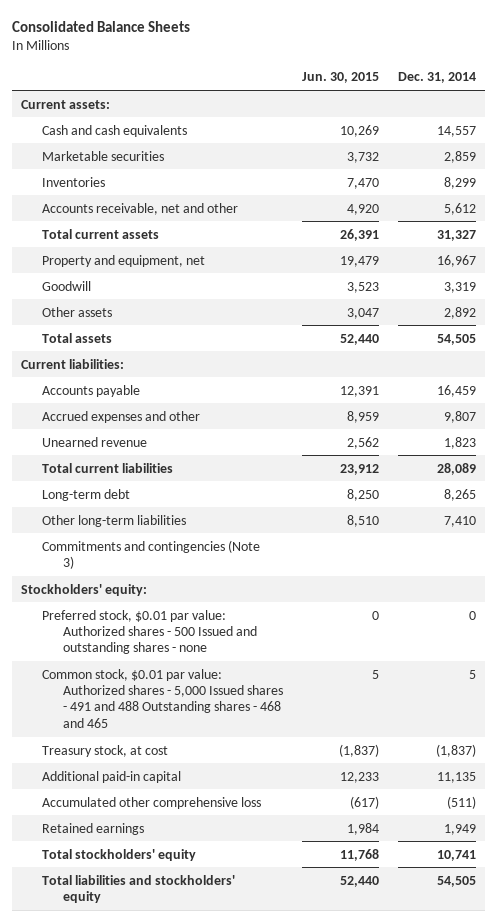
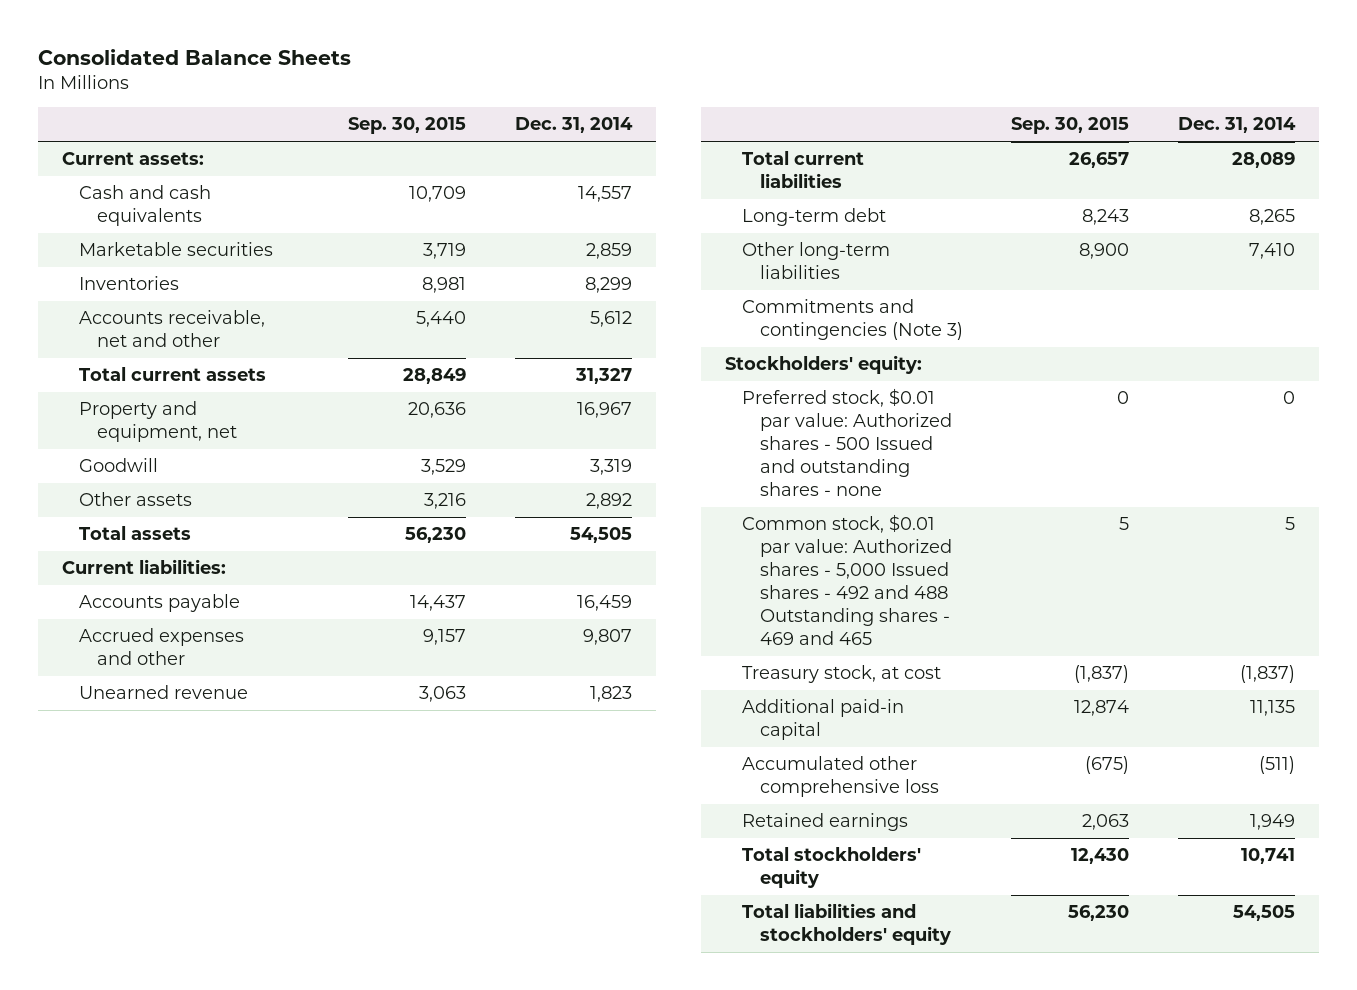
- | Jun. 30, 2015 | Dec. 31, 2014
+ | Sep. 30, 2015 | Dec. 31, 2014
- Common stock, $0.01 par value: Authorized shares - 5,000 Issued shares - 491 and 488 Outstanding shares - 468 and 465 | 5 | 5
+ Common stock, $0.01 par value: Authorized shares - 5,000 Issued shares - 492 and 488 Outstanding shares - 469 and 465 | 5 | 5

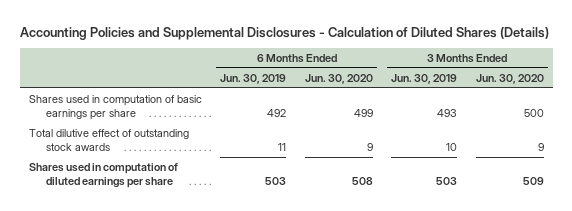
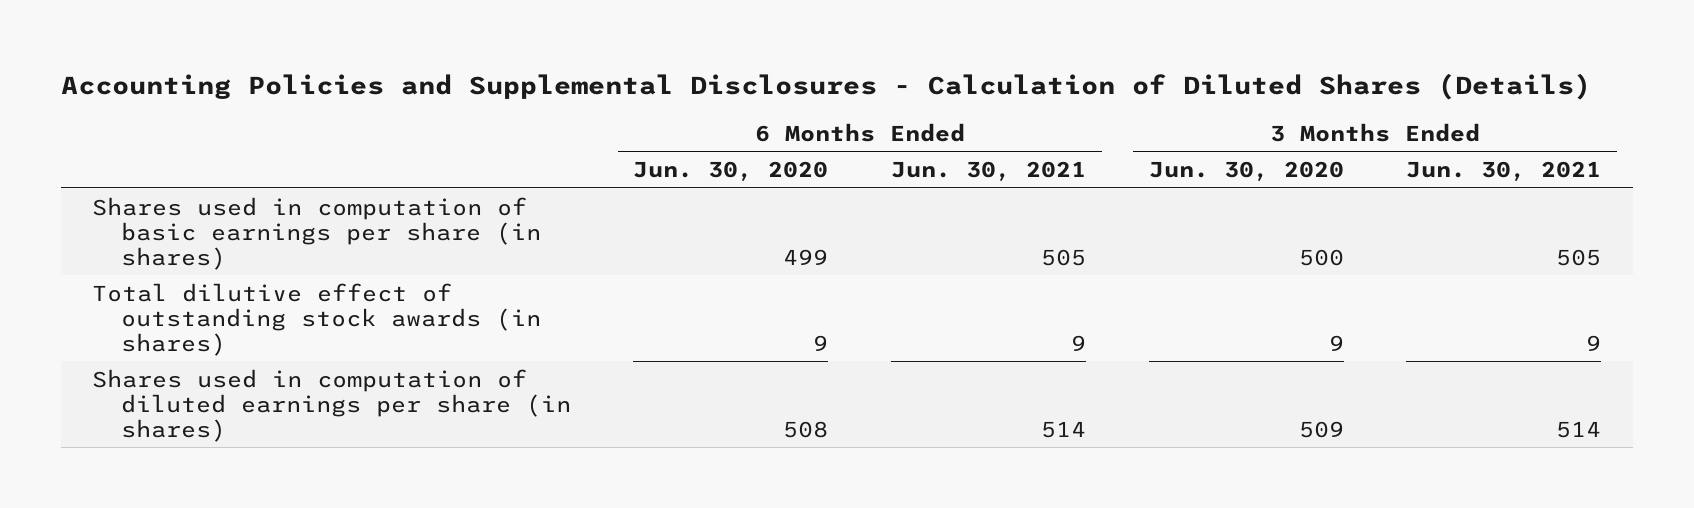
- | 6 Months Ended Jun. 30, 2019 | 6 Months Ended Jun. 30, 2020 | 3 Months Ended Jun. 30, 2019 | 3 Months Ended Jun. 30, 2020
+ | 6 Months Ended Jun. 30, 2020 | 6 Months Ended Jun. 30, 2021 | 3 Months Ended Jun. 30, 2020 | 3 Months Ended Jun. 30, 2021
- Shares used in computation of basic earnings per share | 492 | 499 | 493 | 500
- Total dilutive effect of outstanding stock awards | 11 | 9 | 10 | 9
- Shares used in computation of diluted earnings per share | 503 | 508 | 503 | 509
+ Shares used in computation of basic earnings per share (in shares) | 499 | 505 | 500 | 505
+ Total dilutive effect of outstanding stock awards (in shares) | 9 | 9 | 9 | 9
+ Shares used in computation of diluted earnings per share (in shares) | 508 | 514 | 509 | 514

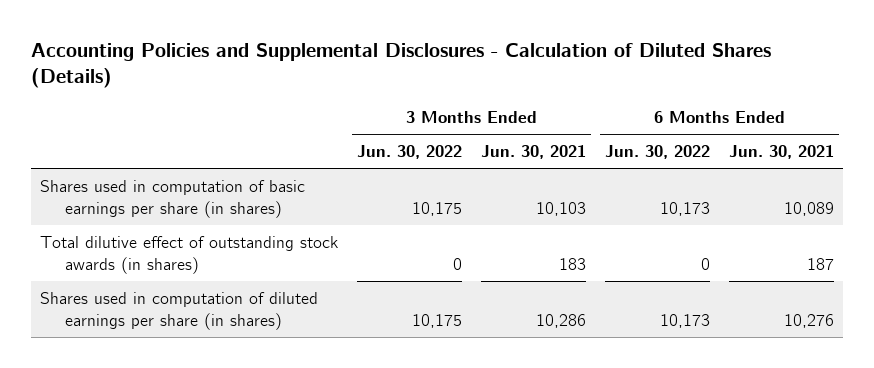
- | 6 Months Ended Jun. 30, 2020 | 6 Months Ended Jun. 30, 2021 | 3 Months Ended Jun. 30, 2020 | 3 Months Ended Jun. 30, 2021
+ | 3 Months Ended Jun. 30, 2022 | 3 Months Ended Jun. 30, 2021 | 6 Months Ended Jun. 30, 2022 | 6 Months Ended Jun. 30, 2021
- Shares used in computation of basic earnings per share (in shares) | 499 | 505 | 500 | 505
- Total dilutive effect of outstanding stock awards (in shares) | 9 | 9 | 9 | 9
- Shares used in computation of diluted earnings per share (in shares) | 508 | 514 | 509 | 514
+ Shares used in computation of basic earnings per share (in shares) | 10,175 | 10,103 | 10,173 | 10,089
+ Total dilutive effect of outstanding stock awards (in shares) | 0 | 183 | 0 | 187
+ Shares used in computation of diluted earnings per share (in shares) | 10,175 | 10,286 | 10,173 | 10,276

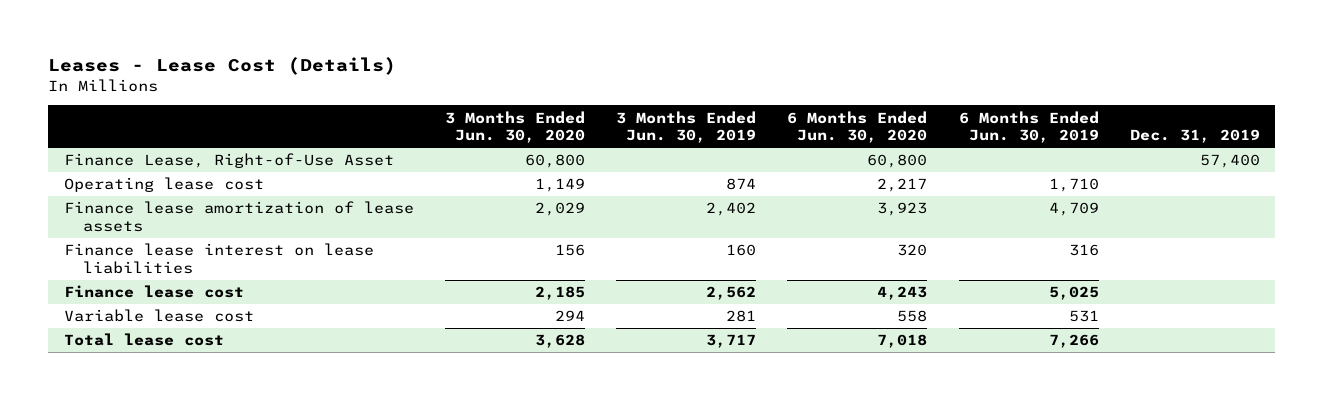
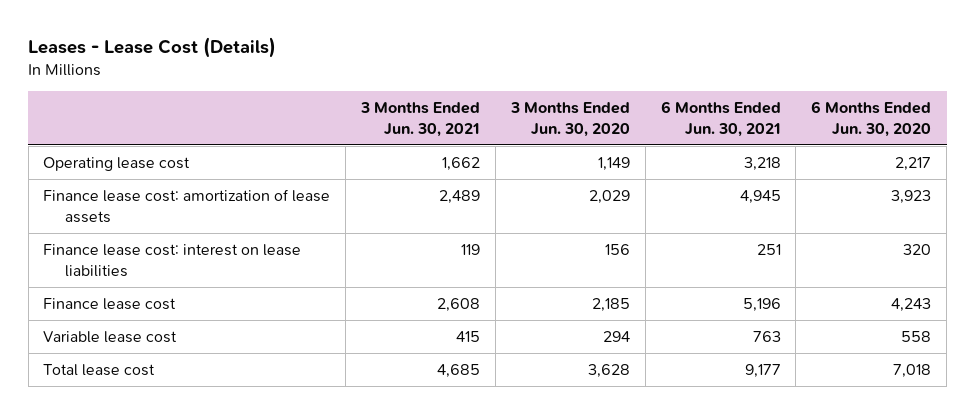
- | 3 Months Ended Jun. 30, 2020 | 3 Months Ended Jun. 30, 2019 | 6 Months Ended Jun. 30, 2020 | 6 Months Ended Jun. 30, 2019 | Dec. 31, 2019
+ | 3 Months Ended Jun. 30, 2021 | 3 Months Ended Jun. 30, 2020 | 6 Months Ended Jun. 30, 2021 | 6 Months Ended Jun. 30, 2020
- Finance Lease, Right-of-Use Asset | 60,800 | | 60,800 | | 57,400
- Finance lease amortization of lease assets | 2,029 | 2,402 | 3,923 | 4,709 |
- Finance lease interest on lease liabilities | 156 | 160 | 320 | 316 |
+ Finance lease cost: amortization of lease assets | 2,489 | 2,029 | 4,945 | 3,923
+ Finance lease cost: interest on lease liabilities | 119 | 156 | 251 | 320

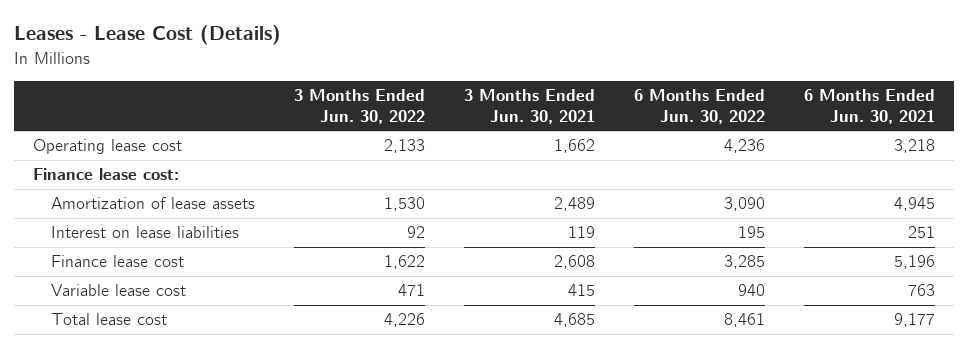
- | 3 Months Ended Jun. 30, 2021 | 3 Months Ended Jun. 30, 2020 | 6 Months Ended Jun. 30, 2021 | 6 Months Ended Jun. 30, 2020
+ | 3 Months Ended Jun. 30, 2022 | 3 Months Ended Jun. 30, 2021 | 6 Months Ended Jun. 30, 2022 | 6 Months Ended Jun. 30, 2021
- Finance lease cost: amortization of lease assets | 2,489 | 2,029 | 4,945 | 3,923
- Finance lease cost: interest on lease liabilities | 119 | 156 | 251 | 320
+ Finance lease cost:
+ Amortization of lease assets | 1,530 | 2,489 | 3,090 | 4,945
+ Interest on lease liabilities | 92 | 119 | 195 | 251

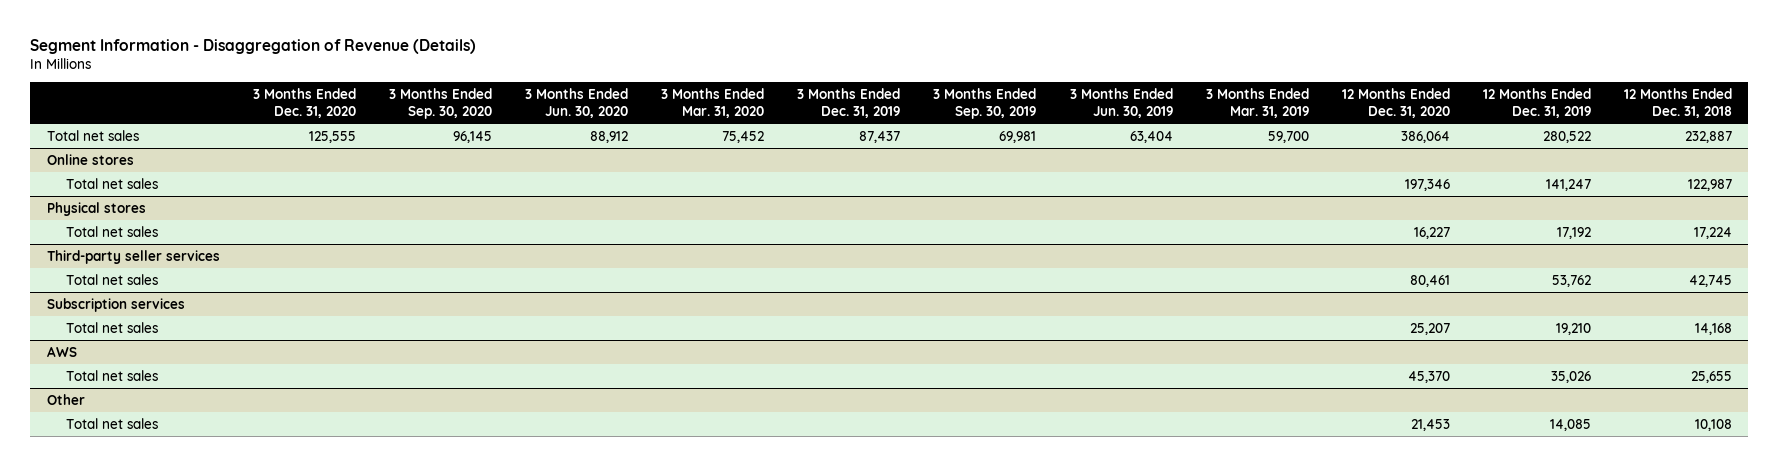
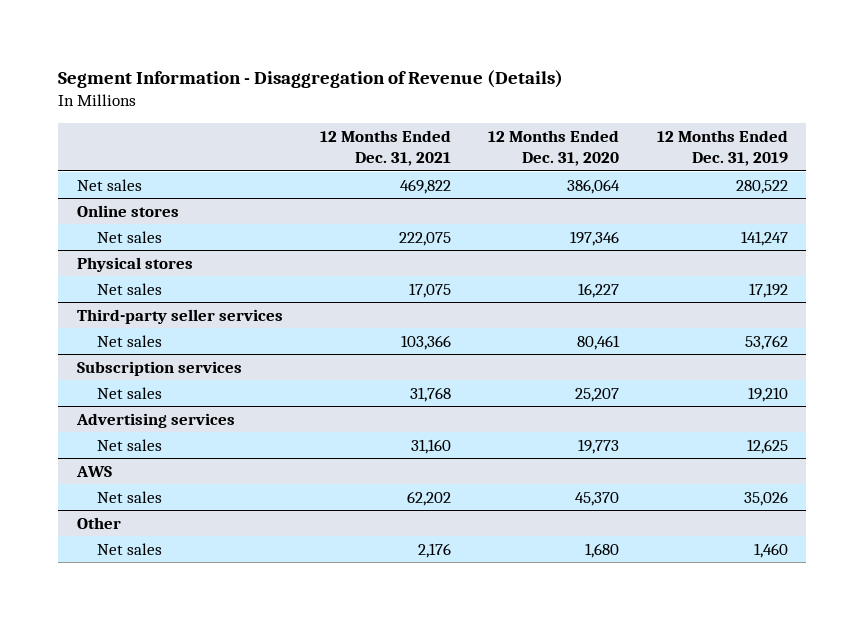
- | 3 Months Ended Dec. 31, 2020 | 3 Months Ended Sep. 30, 2020 | 3 Months Ended Jun. 30, 2020 | 3 Months Ended Mar. 31, 2020 | 3 Months Ended Dec. 31, 2019 | 3 Months Ended Sep. 30, 2019 | 3 Months Ended Jun. 30, 2019 | 3 Months Ended Mar. 31, 2019 | 12 Months Ended Dec. 31, 2020 | 12 Months Ended Dec. 31, 2019 | 12 Months Ended Dec. 31, 2018
+ | 12 Months Ended Dec. 31, 2021 | 12 Months Ended Dec. 31, 2020 | 12 Months Ended Dec. 31, 2019
- Total net sales | 125,555 | 96,145 | 88,912 | 75,452 | 87,437 | 69,981 | 63,404 | 59,700 | 386,064 | 280,522 | 232,887
+ Net sales | 469,822 | 386,064 | 280,522
@ Online stores
- Total net sales | | | | | | | | | 197,346 | 141,247 | 122,987
+ Net sales | 222,075 | 197,346 | 141,247
@ Physical stores
- Total net sales | | | | | | | | | 16,227 | 17,192 | 17,224
+ Net sales | 17,075 | 16,227 | 17,192
@ Third-party seller services
- Total net sales | | | | | | | | | 80,461 | 53,762 | 42,745
+ Net sales | 103,366 | 80,461 | 53,762
@ Subscription services
- Total net sales | | | | | | | | | 25,207 | 19,210 | 14,168
+ Net sales | 31,768 | 25,207 | 19,210
+ Advertising services
+ Net sales | 31,160 | 19,773 | 12,625
@ AWS
- Total net sales | | | | | | | | | 45,370 | 35,026 | 25,655
+ Net sales | 62,202 | 45,370 | 35,026
@ Other
- Total net sales | | | | | | | | | 21,453 | 14,085 | 10,108
+ Net sales | 2,176 | 1,680 | 1,460

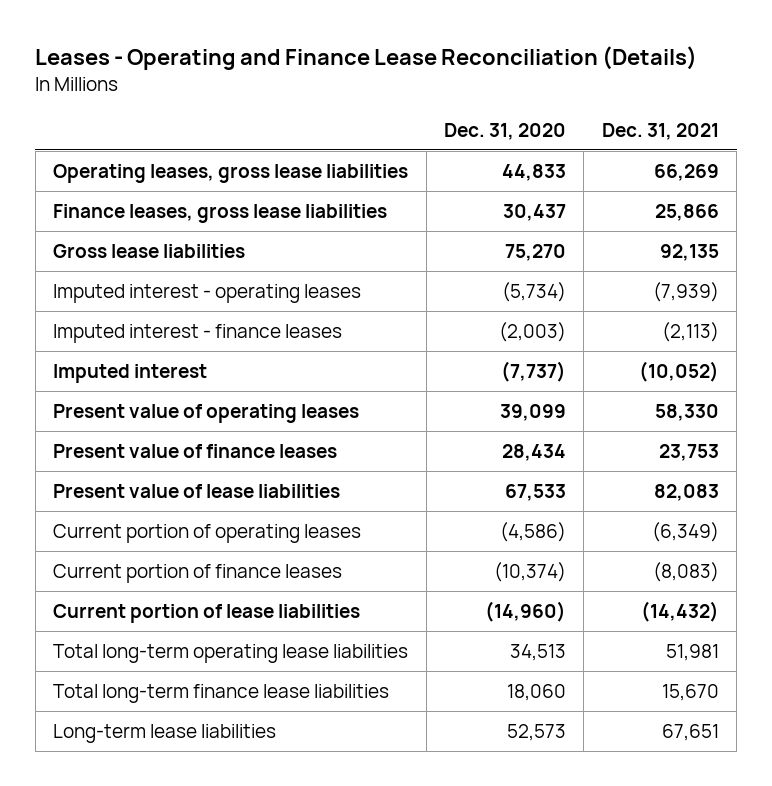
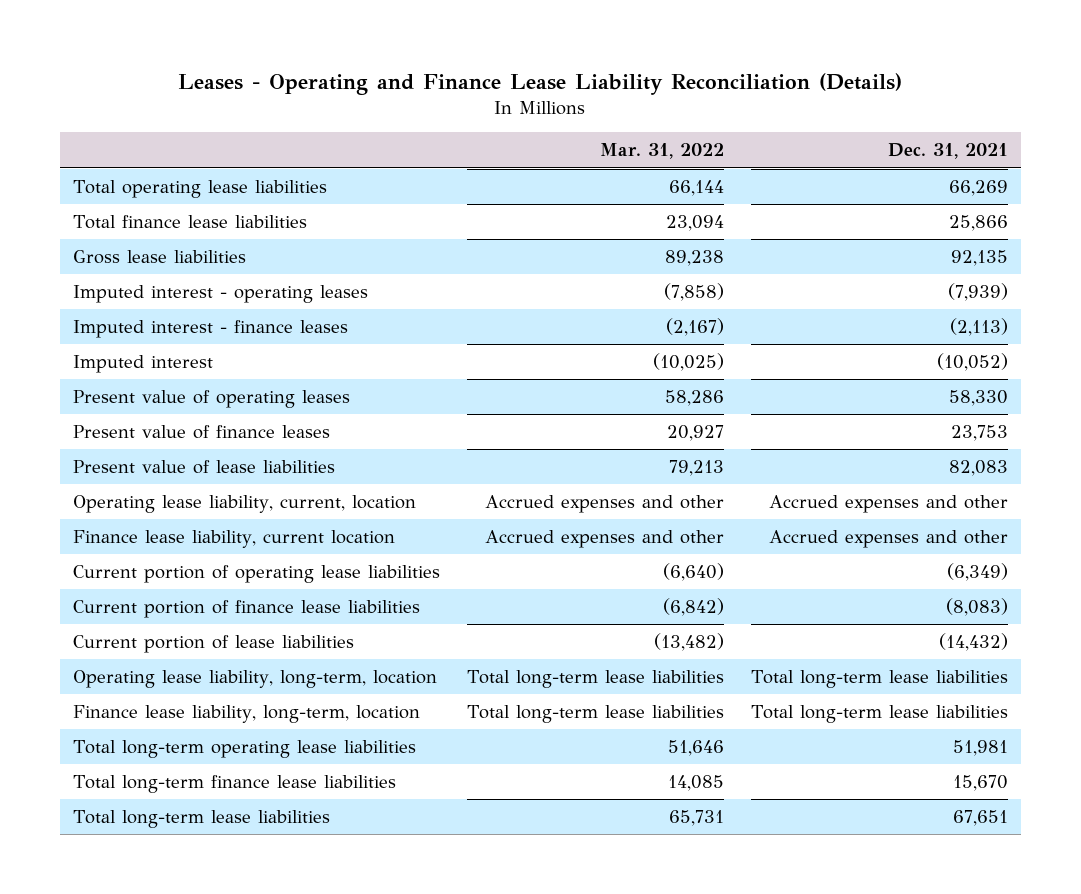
- Leases - Operating and Finance Lease Reconciliation (Details)
+ Leases - Operating and Finance Lease Liability Reconciliation (Details)
- | Dec. 31, 2020 | Dec. 31, 2021
+ | Mar. 31, 2022 | Dec. 31, 2021
- Operating leases, gross lease liabilities | 44,833 | 66,269
- Finance leases, gross lease liabilities | 30,437 | 25,866
+ Total operating lease liabilities | 66,144 | 66,269
+ Total finance lease liabilities | 23,094 | 25,866
- Current portion of operating leases | (4,586) | (6,349)
- Current portion of finance leases | (10,374) | (8,083)
+ Operating lease liability, current, location | Accrued expenses and other | Accrued expenses and other
+ Finance lease liability, current location | Accrued expenses and other | Accrued expenses and other
+ Current portion of operating lease liabilities | (6,640) | (6,349)
+ Current portion of finance lease liabilities | (6,842) | (8,083)
+ Operating lease liability, long-term, location | Total long-term lease liabilities | Total long-term lease liabilities
+ Finance lease liability, long-term, location | Total long-term lease liabilities | Total long-term lease liabilities
- Long-term lease liabilities | 52,573 | 67,651
+ Total long-term lease liabilities | 65,731 | 67,651

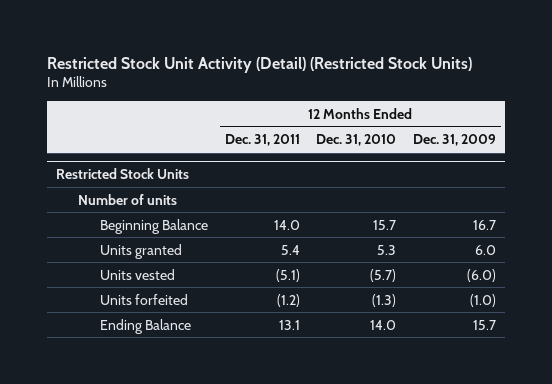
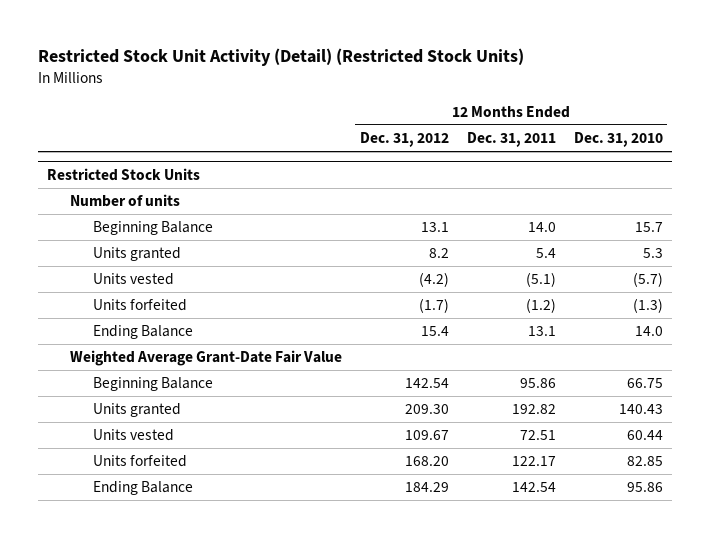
- | 12 Months Ended Dec. 31, 2011 | 12 Months Ended Dec. 31, 2010 | 12 Months Ended Dec. 31, 2009
+ | 12 Months Ended Dec. 31, 2012 | 12 Months Ended Dec. 31, 2011 | 12 Months Ended Dec. 31, 2010
@ Restricted Stock Units
+ Weighted Average Grant-Date Fair Value
+ Beginning Balance | 142.54 | 95.86 | 66.75
+ Units granted | 209.30 | 192.82 | 140.43
+ Units vested | 109.67 | 72.51 | 60.44
+ Units forfeited | 168.20 | 122.17 | 82.85
+ Ending Balance | 184.29 | 142.54 | 95.86

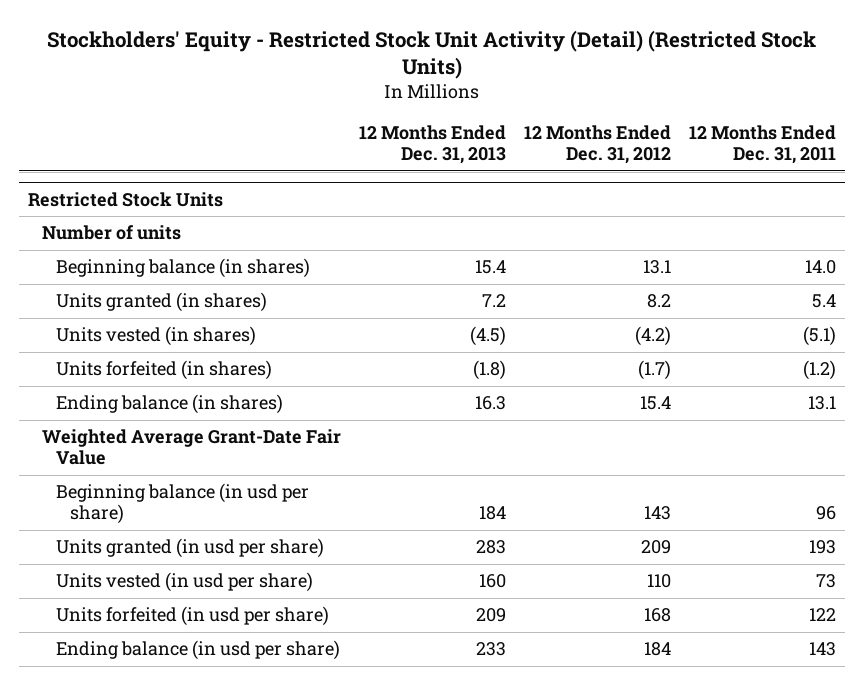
- Restricted Stock Unit Activity (Detail) (Restricted Stock Units)
+ Stockholders' Equity - Restricted Stock Unit Activity (Detail) (Restricted Stock Units)
- | 12 Months Ended Dec. 31, 2012 | 12 Months Ended Dec. 31, 2011 | 12 Months Ended Dec. 31, 2010
+ | 12 Months Ended Dec. 31, 2013 | 12 Months Ended Dec. 31, 2012 | 12 Months Ended Dec. 31, 2011
@ Restricted Stock Units
- Beginning Balance | 13.1 | 14.0 | 15.7
- Units granted | 8.2 | 5.4 | 5.3
- Units vested | (4.2) | (5.1) | (5.7)
- Units forfeited | (1.7) | (1.2) | (1.3)
- Ending Balance | 15.4 | 13.1 | 14.0
+ Beginning balance (in shares) | 15.4 | 13.1 | 14.0
+ Units granted (in shares) | 7.2 | 8.2 | 5.4
+ Units vested (in shares) | (4.5) | (4.2) | (5.1)
+ Units forfeited (in shares) | (1.8) | (1.7) | (1.2)
+ Ending balance (in shares) | 16.3 | 15.4 | 13.1
- Beginning Balance | 142.54 | 95.86 | 66.75
- Units granted | 209.30 | 192.82 | 140.43
- Units vested | 109.67 | 72.51 | 60.44
- Units forfeited | 168.20 | 122.17 | 82.85
- Ending Balance | 184.29 | 142.54 | 95.86
+ Beginning balance (in usd per share) | 184 | 143 | 96
+ Units granted (in usd per share) | 283 | 209 | 193
+ Units vested (in usd per share) | 160 | 110 | 73
+ Units forfeited (in usd per share) | 209 | 168 | 122
+ Ending balance (in usd per share) | 233 | 184 | 143

